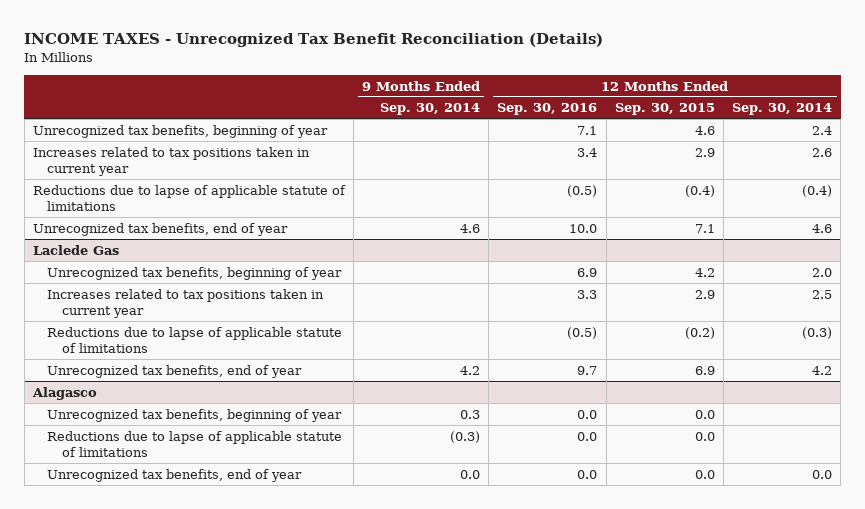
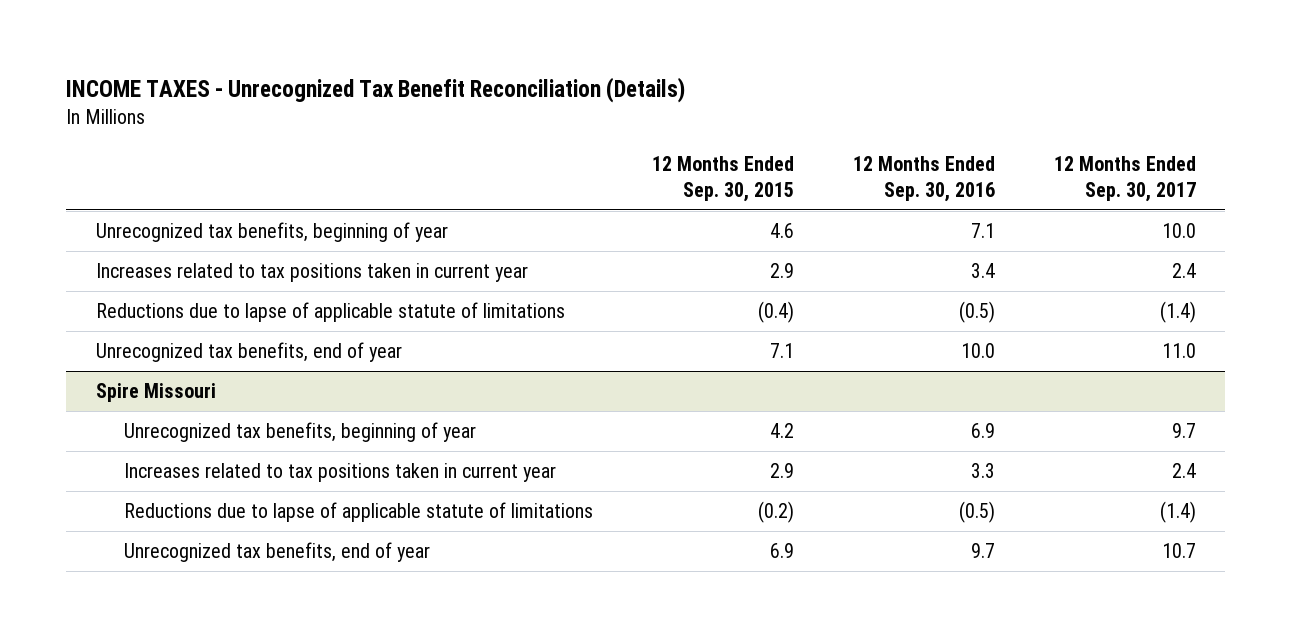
- | 9 Months Ended Sep. 30, 2014 | 12 Months Ended Sep. 30, 2016 | 12 Months Ended Sep. 30, 2015 | 12 Months Ended Sep. 30, 2014
+ | 12 Months Ended Sep. 30, 2015 | 12 Months Ended Sep. 30, 2016 | 12 Months Ended Sep. 30, 2017
- Laclede Gas
+ Spire Missouri
- Alagasco
- Unrecognized tax benefits, beginning of year | 0.3 | 0.0 | 0.0 |
- Reductions due to lapse of applicable statute of limitations | (0.3) | 0.0 | 0.0 |
- Unrecognized tax benefits, end of year | 0.0 | 0.0 | 0.0 | 0.0

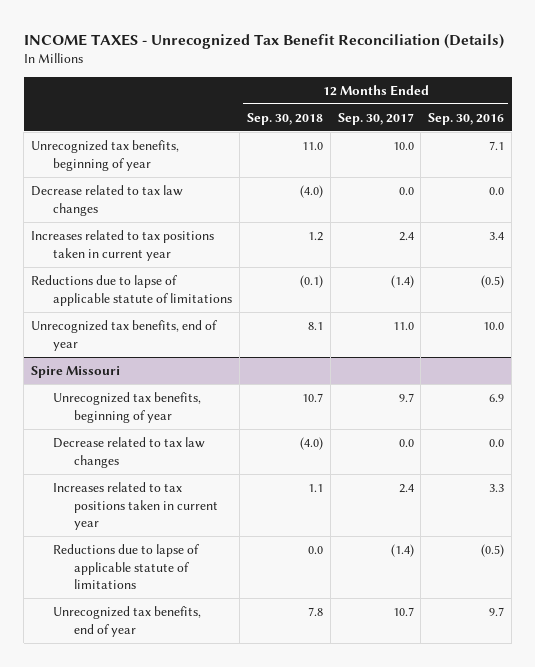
- | 12 Months Ended Sep. 30, 2015 | 12 Months Ended Sep. 30, 2016 | 12 Months Ended Sep. 30, 2017
+ | 12 Months Ended Sep. 30, 2018 | 12 Months Ended Sep. 30, 2017 | 12 Months Ended Sep. 30, 2016
+ Decrease related to tax law changes | (4.0) | 0.0 | 0.0
@ Spire Missouri
+ Decrease related to tax law changes | (4.0) | 0.0 | 0.0

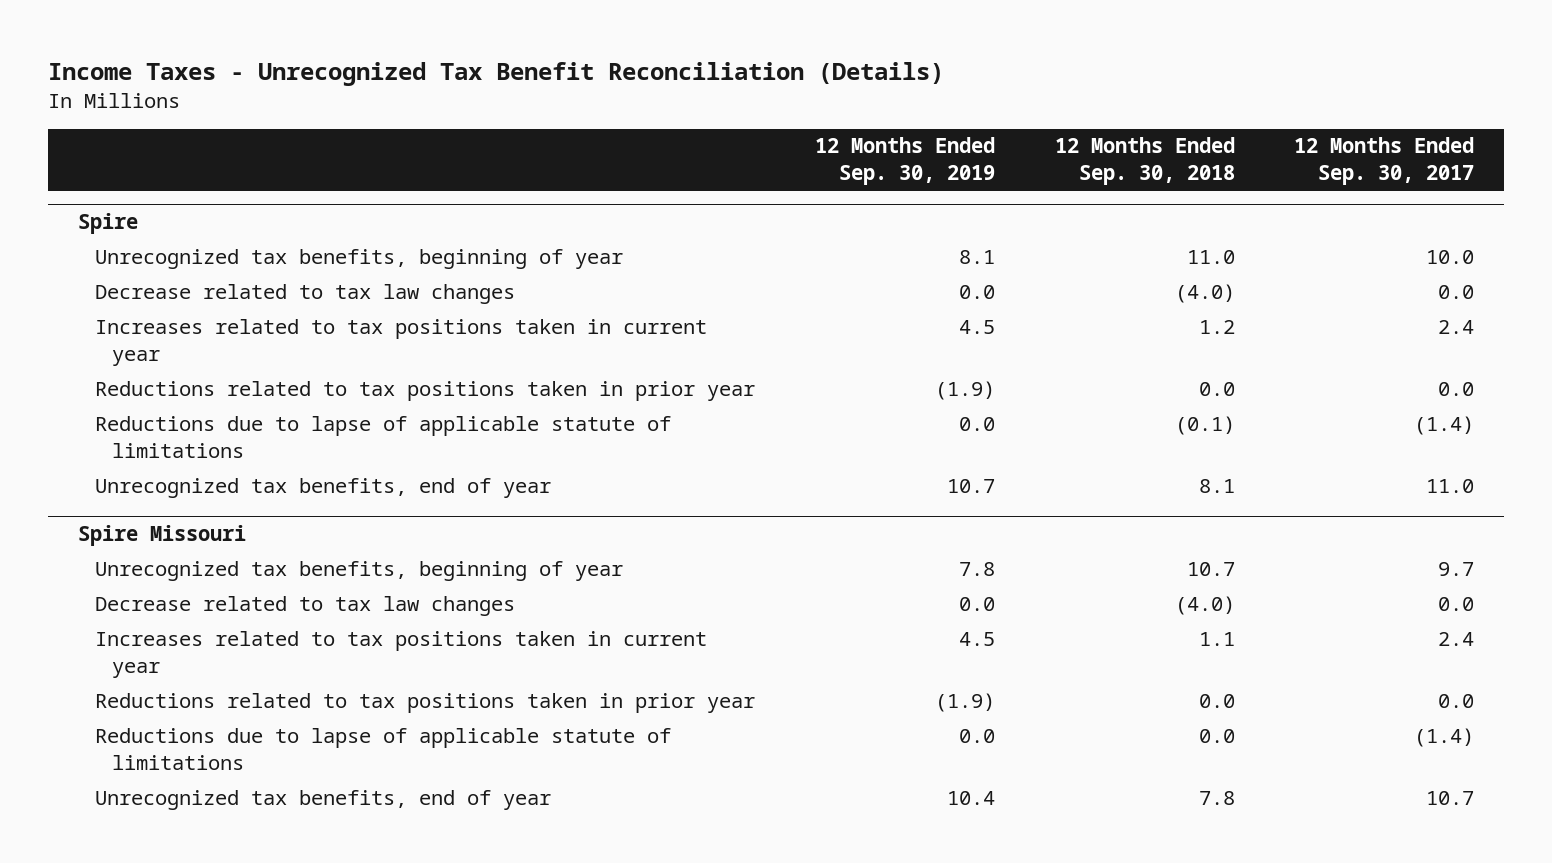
- INCOME TAXES - Unrecognized Tax Benefit Reconciliation (Details)
+ Income Taxes - Unrecognized Tax Benefit Reconciliation (Details)
- | 12 Months Ended Sep. 30, 2018 | 12 Months Ended Sep. 30, 2017 | 12 Months Ended Sep. 30, 2016
+ | 12 Months Ended Sep. 30, 2019 | 12 Months Ended Sep. 30, 2018 | 12 Months Ended Sep. 30, 2017
+ Spire
+ Reductions related to tax positions taken in prior year | (1.9) | 0.0 | 0.0
@ Spire Missouri
+ Reductions related to tax positions taken in prior year | (1.9) | 0.0 | 0.0

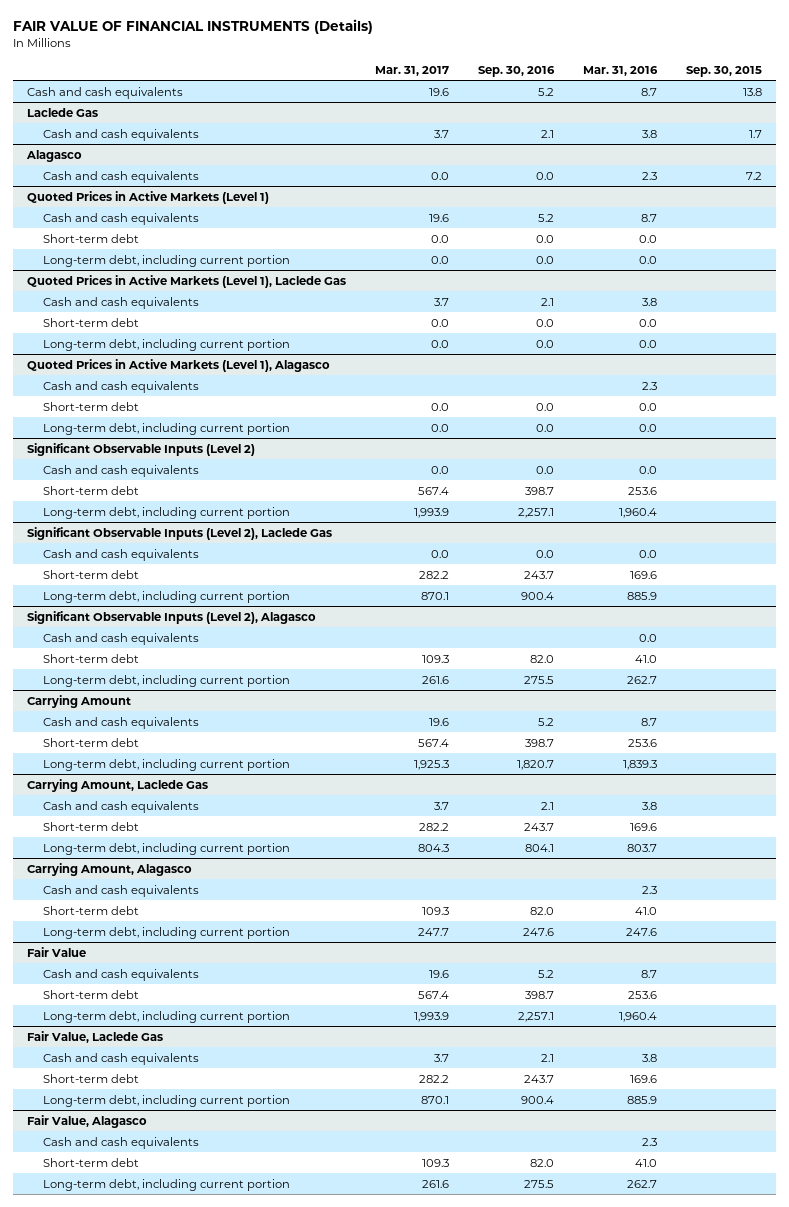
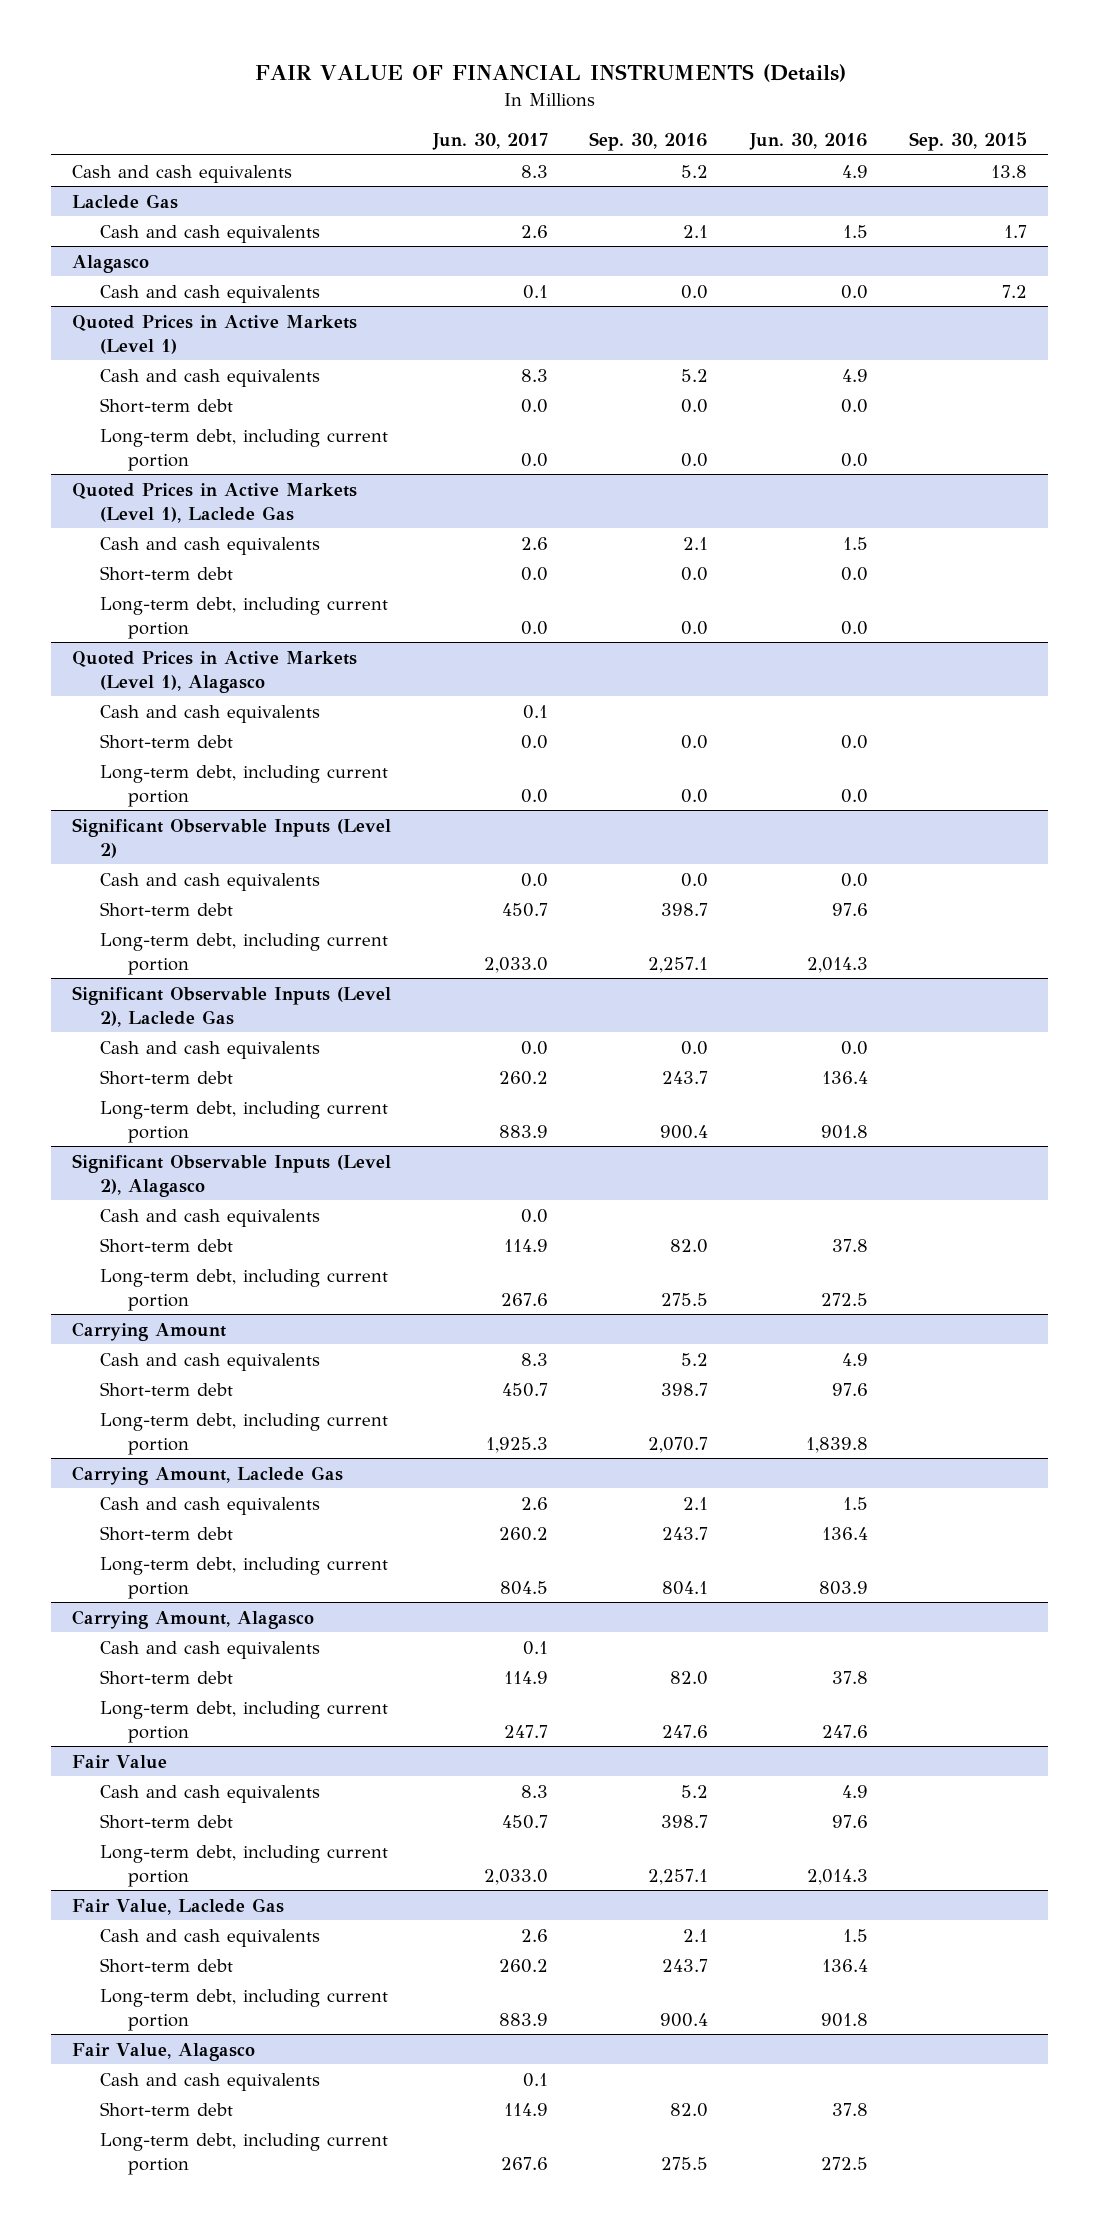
- | Mar. 31, 2017 | Sep. 30, 2016 | Mar. 31, 2016 | Sep. 30, 2015
+ | Jun. 30, 2017 | Sep. 30, 2016 | Jun. 30, 2016 | Sep. 30, 2015
@ Carrying Amount
- Long-term debt, including current portion | 1,925.3 | 1,820.7 | 1,839.3 |
+ Long-term debt, including current portion | 1,925.3 | 2,070.7 | 1,839.8 |

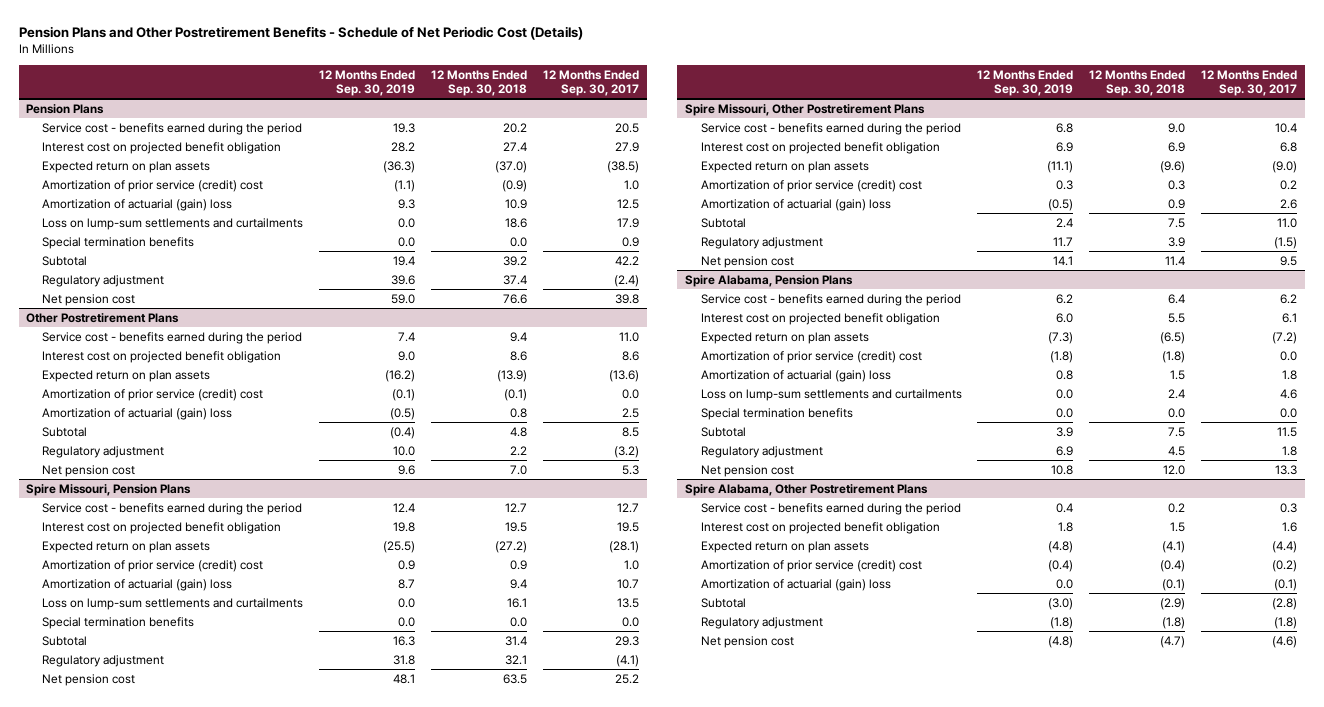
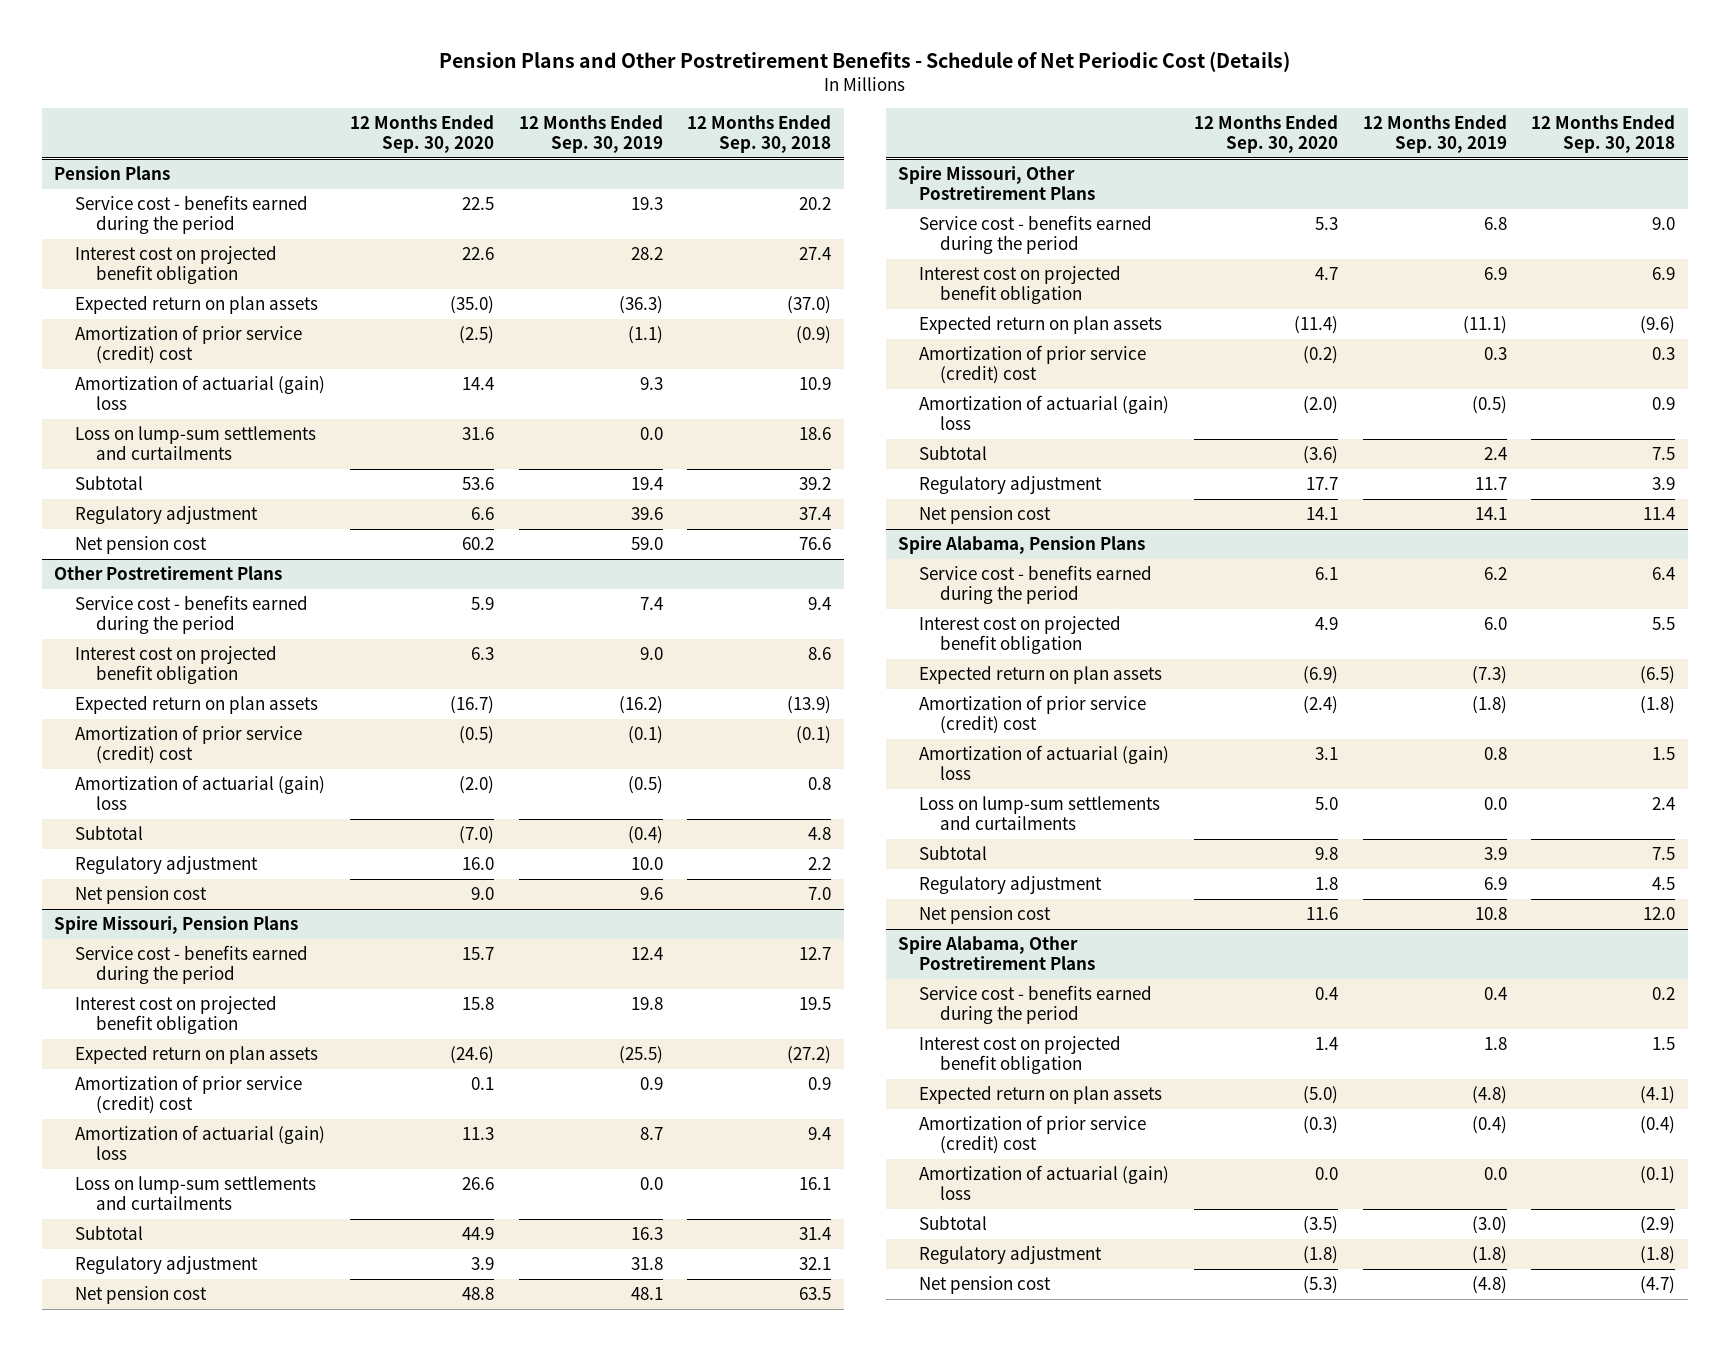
- | 12 Months Ended Sep. 30, 2019 | 12 Months Ended Sep. 30, 2018 | 12 Months Ended Sep. 30, 2017
+ | 12 Months Ended Sep. 30, 2020 | 12 Months Ended Sep. 30, 2019 | 12 Months Ended Sep. 30, 2018
@ Pension Plans
- Special termination benefits | 0.0 | 0.0 | 0.9
@ Spire Missouri, Pension Plans
- Special termination benefits | 0.0 | 0.0 | 0.0
@ Spire Alabama, Pension Plans
- Special termination benefits | 0.0 | 0.0 | 0.0

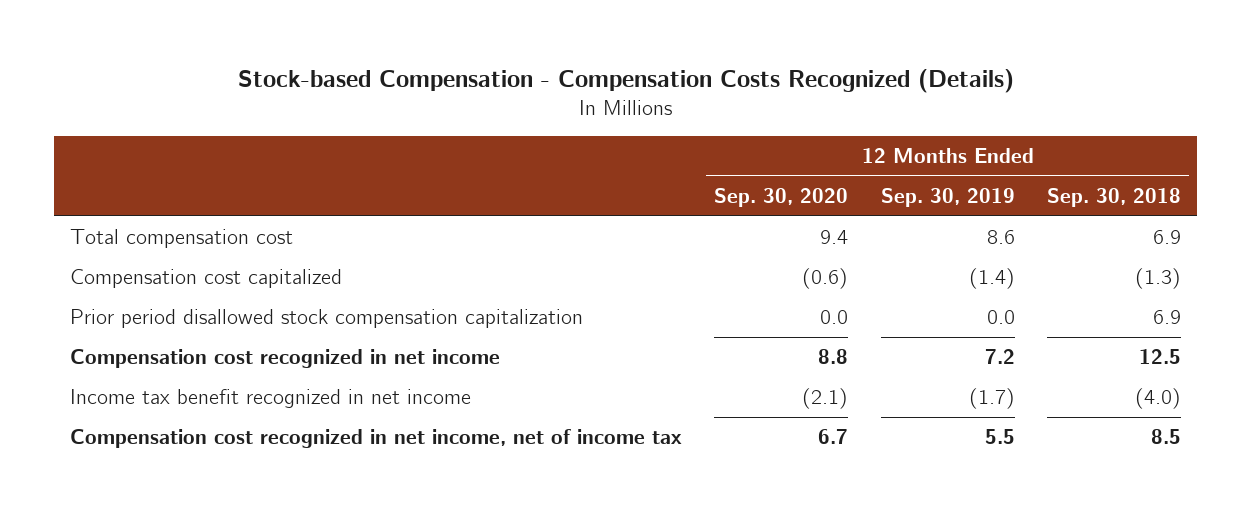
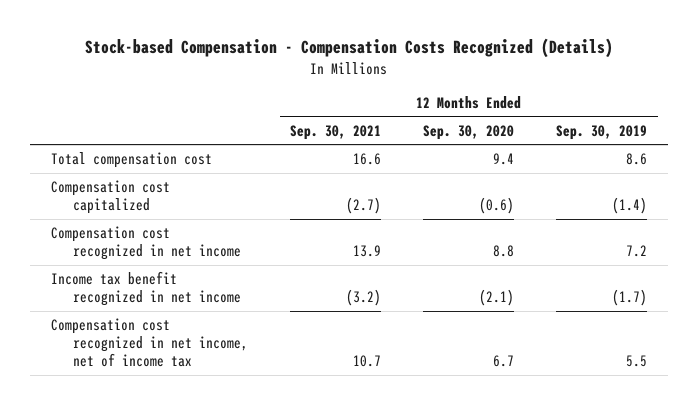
- | 12 Months Ended Sep. 30, 2020 | 12 Months Ended Sep. 30, 2019 | 12 Months Ended Sep. 30, 2018
+ | 12 Months Ended Sep. 30, 2021 | 12 Months Ended Sep. 30, 2020 | 12 Months Ended Sep. 30, 2019
- Prior period disallowed stock compensation capitalization | 0.0 | 0.0 | 6.9

